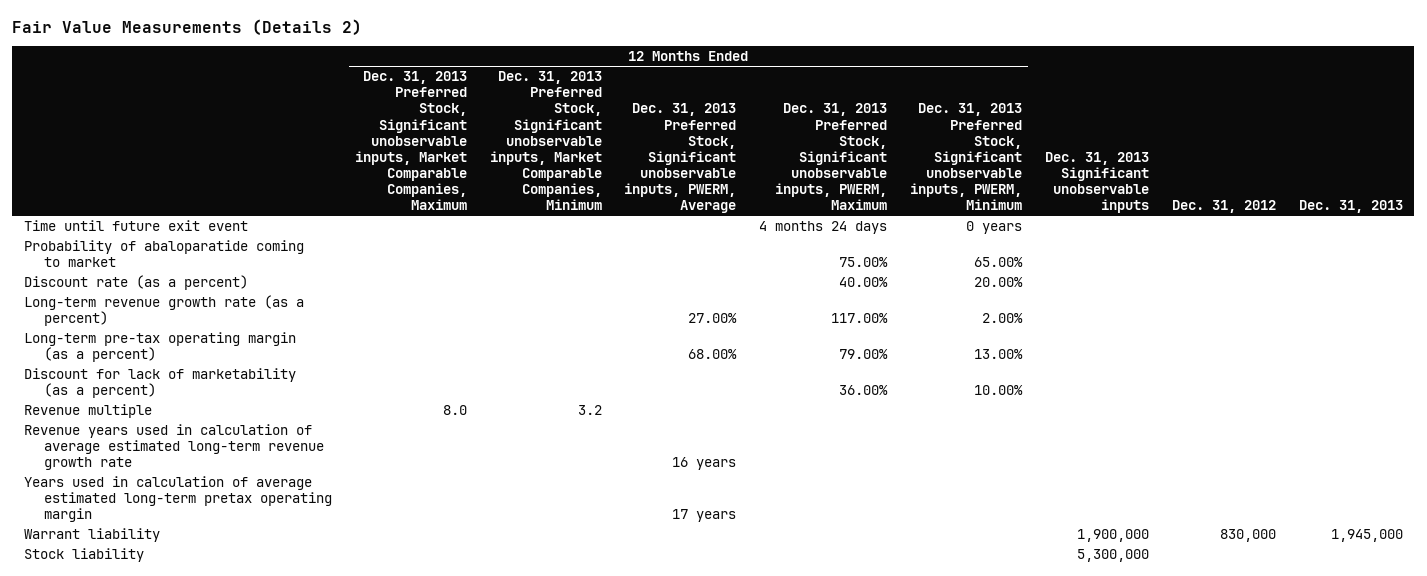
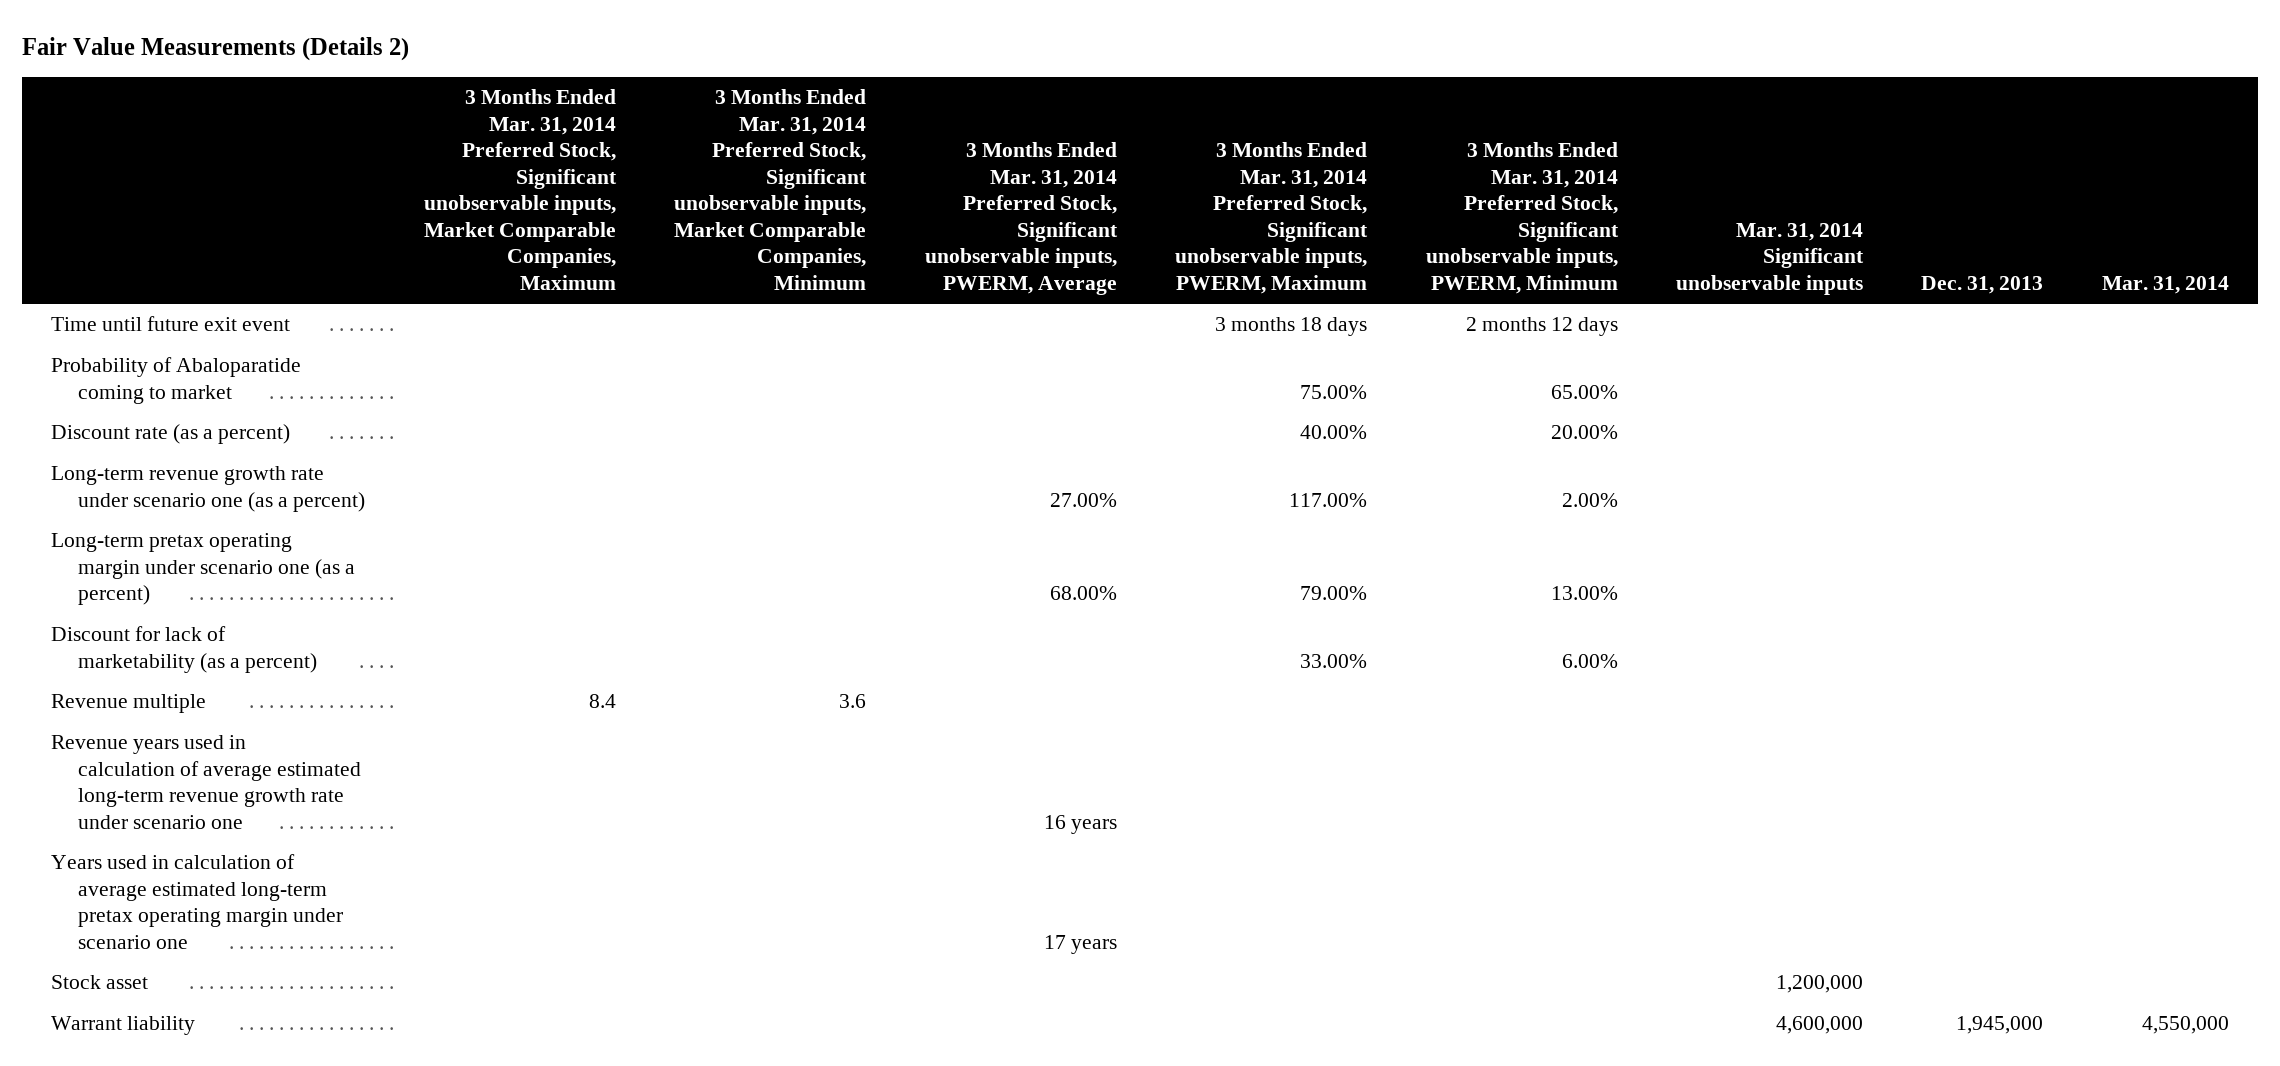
- | 12 Months Ended Dec. 31, 2013 Preferred Stock, Significant unobservable inputs, Market Comparable Companies, Maximum | 12 Months Ended Dec. 31, 2013 Preferred Stock, Significant unobservable inputs, Market Comparable Companies, Minimum | 12 Months Ended Dec. 31, 2013 Preferred Stock, Significant unobservable inputs, PWERM, Average | 12 Months Ended Dec. 31, 2013 Preferred Stock, Significant unobservable inputs, PWERM, Maximum | 12 Months Ended Dec. 31, 2013 Preferred Stock, Significant unobservable inputs, PWERM, Minimum | Dec. 31, 2013 Significant unobservable inputs | Dec. 31, 2012 | Dec. 31, 2013
+ | 3 Months Ended Mar. 31, 2014 Preferred Stock, Significant unobservable inputs, Market Comparable Companies, Maximum | 3 Months Ended Mar. 31, 2014 Preferred Stock, Significant unobservable inputs, Market Comparable Companies, Minimum | 3 Months Ended Mar. 31, 2014 Preferred Stock, Significant unobservable inputs, PWERM, Average | 3 Months Ended Mar. 31, 2014 Preferred Stock, Significant unobservable inputs, PWERM, Maximum | 3 Months Ended Mar. 31, 2014 Preferred Stock, Significant unobservable inputs, PWERM, Minimum | Mar. 31, 2014 Significant unobservable inputs | Dec. 31, 2013 | Mar. 31, 2014
- Probability of abaloparatide coming to market | | | | 75.00% | 65.00% | | |
+ Probability of Abaloparatide coming to market | | | | 75.00% | 65.00% | | |
- Long-term revenue growth rate (as a percent) | | | 27.00% | 117.00% | 2.00% | | |
- Long-term pre-tax operating margin (as a percent) | | | 68.00% | 79.00% | 13.00% | | |
+ Long-term revenue growth rate under scenario one (as a percent) | | | 27.00% | 117.00% | 2.00% | | |
+ Long-term pretax operating margin under scenario one (as a percent) | | | 68.00% | 79.00% | 13.00% | | |
- Revenue years used in calculation of average estimated long-term revenue growth rate | | | 16 years | | | | |
- Years used in calculation of average estimated long-term pretax operating margin | | | 17 years | | | | |
+ Revenue years used in calculation of average estimated long-term revenue growth rate under scenario one | | | 16 years | | | | |
+ Years used in calculation of average estimated long-term pretax operating margin under scenario one | | | 17 years | | | | |
+ Stock asset | | | | | | 1,200,000 | |
- Stock liability | | | | | | 5,300,000 | |

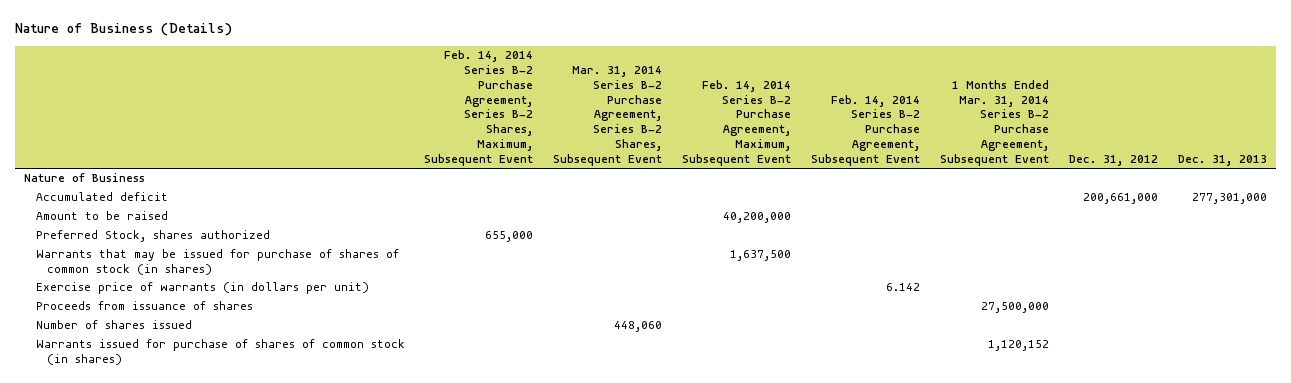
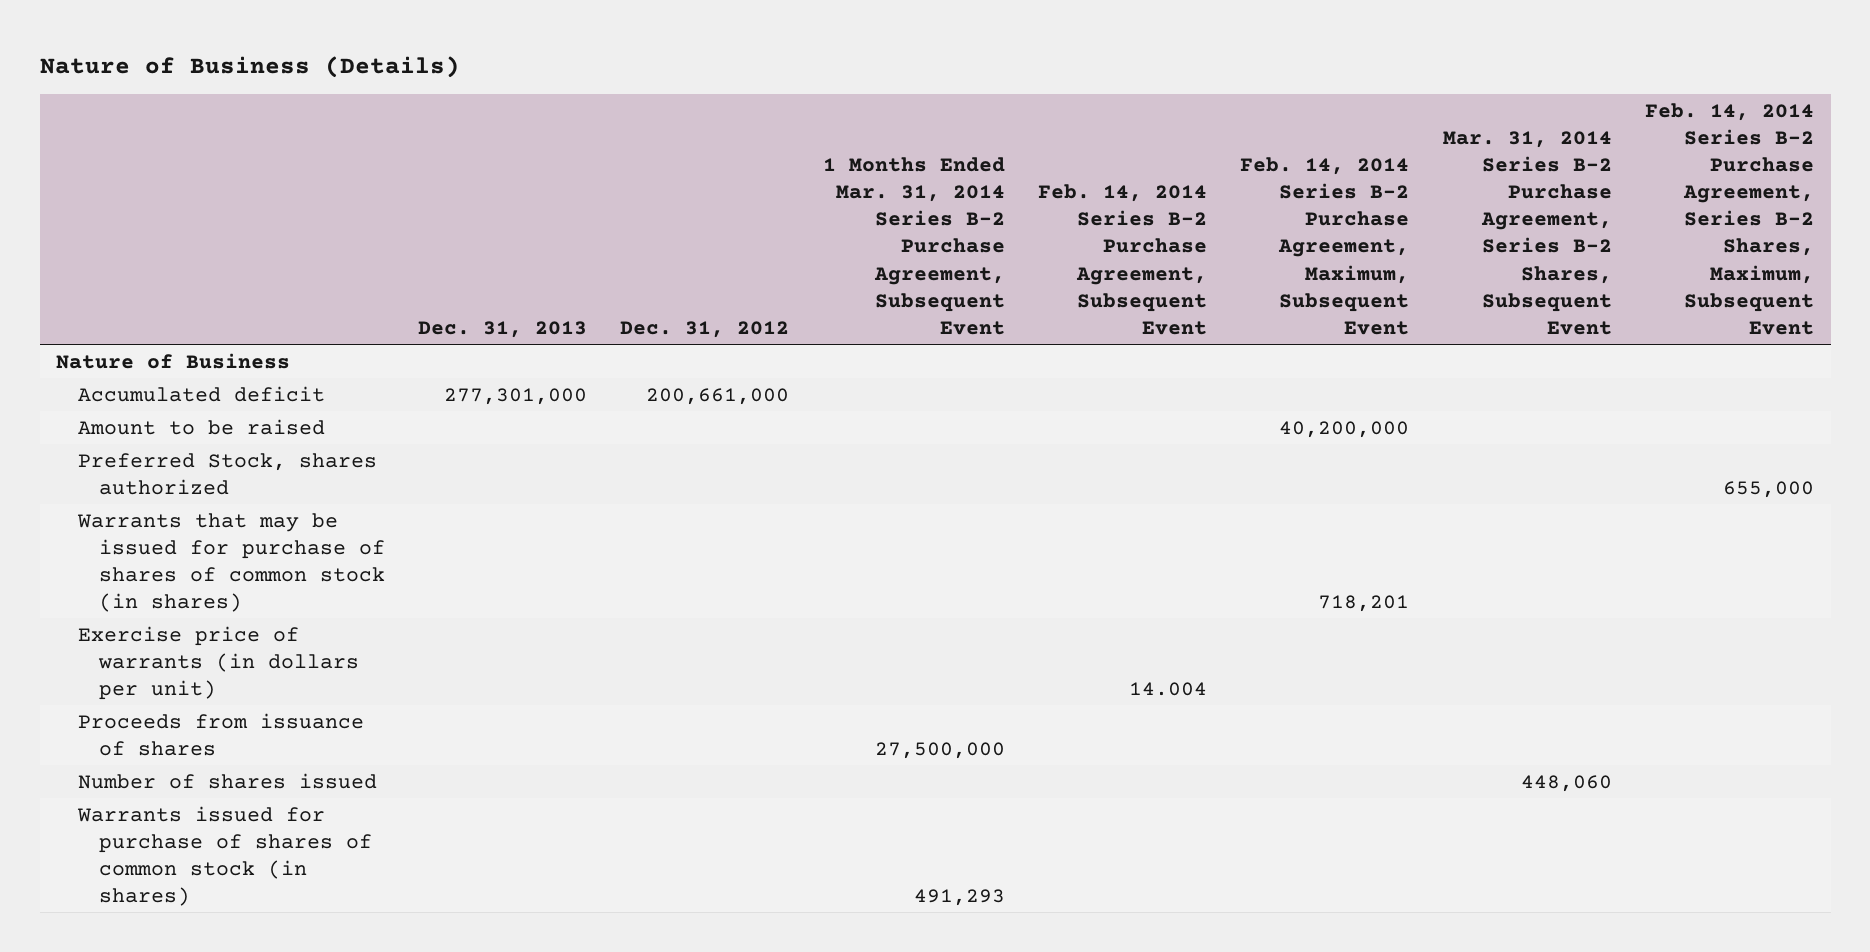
- | Feb. 14, 2014 Series B-2 Purchase Agreement, Series B-2 Shares, Maximum, Subsequent Event | Mar. 31, 2014 Series B-2 Purchase Agreement, Series B-2 Shares, Subsequent Event | Feb. 14, 2014 Series B-2 Purchase Agreement, Maximum, Subsequent Event | Feb. 14, 2014 Series B-2 Purchase Agreement, Subsequent Event | 1 Months Ended Mar. 31, 2014 Series B-2 Purchase Agreement, Subsequent Event | Dec. 31, 2012 | Dec. 31, 2013
+ | Dec. 31, 2013 | Dec. 31, 2012 | 1 Months Ended Mar. 31, 2014 Series B-2 Purchase Agreement, Subsequent Event | Feb. 14, 2014 Series B-2 Purchase Agreement, Subsequent Event | Feb. 14, 2014 Series B-2 Purchase Agreement, Maximum, Subsequent Event | Mar. 31, 2014 Series B-2 Purchase Agreement, Series B-2 Shares, Subsequent Event | Feb. 14, 2014 Series B-2 Purchase Agreement, Series B-2 Shares, Maximum, Subsequent Event
- Warrants that may be issued for purchase of shares of common stock (in shares) | | | 1,637,500 | | | |
- Exercise price of warrants (in dollars per unit) | | | | 6.142 | | |
+ Warrants that may be issued for purchase of shares of common stock (in shares) | | | | | 718,201 | |
+ Exercise price of warrants (in dollars per unit) | | | | 14.004 | | |
- Warrants issued for purchase of shares of common stock (in shares) | | | | | 1,120,152 | |
+ Warrants issued for purchase of shares of common stock (in shares) | | | 491,293 | | | |

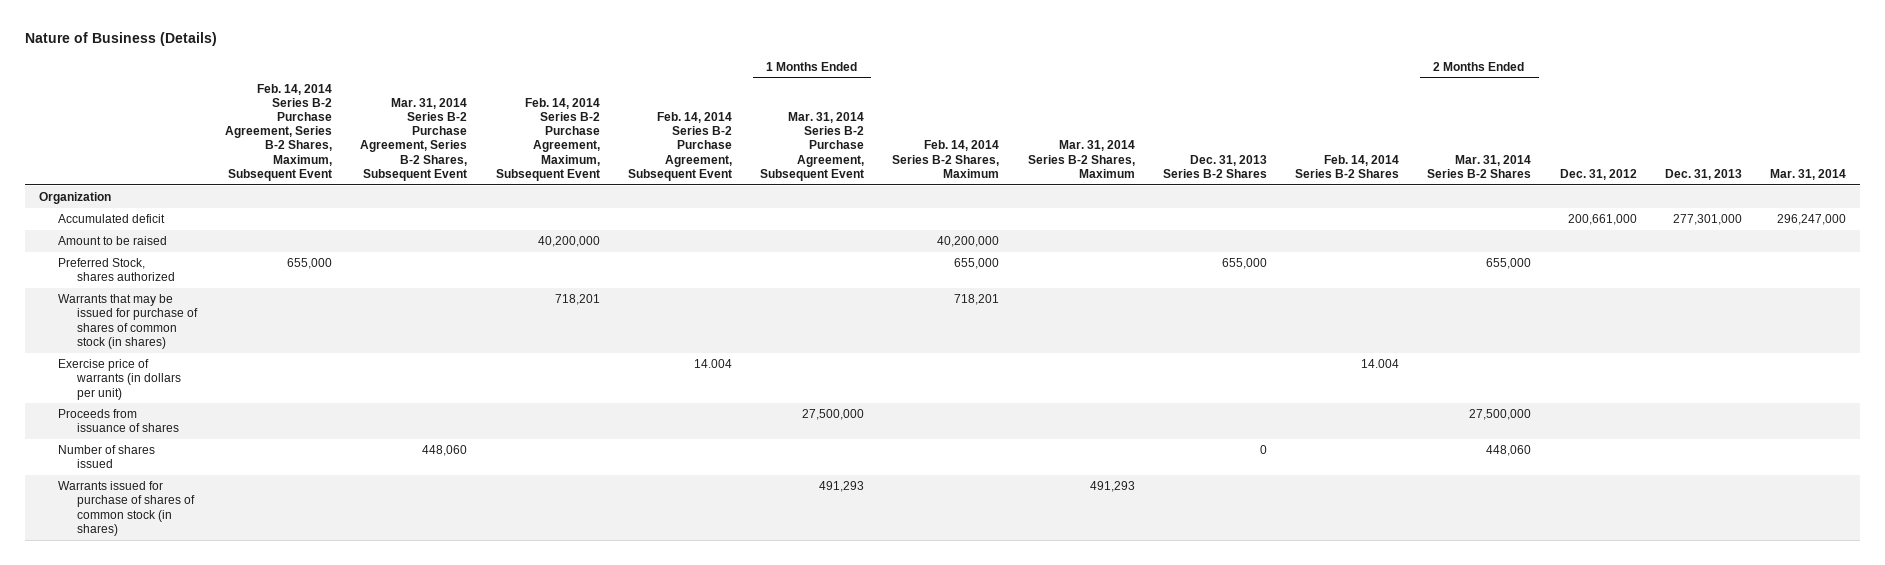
- | Dec. 31, 2013 | Dec. 31, 2012 | 1 Months Ended Mar. 31, 2014 Series B-2 Purchase Agreement, Subsequent Event | Feb. 14, 2014 Series B-2 Purchase Agreement, Subsequent Event | Feb. 14, 2014 Series B-2 Purchase Agreement, Maximum, Subsequent Event | Mar. 31, 2014 Series B-2 Purchase Agreement, Series B-2 Shares, Subsequent Event | Feb. 14, 2014 Series B-2 Purchase Agreement, Series B-2 Shares, Maximum, Subsequent Event
+ | Feb. 14, 2014 Series B-2 Purchase Agreement, Series B-2 Shares, Maximum, Subsequent Event | Mar. 31, 2014 Series B-2 Purchase Agreement, Series B-2 Shares, Subsequent Event | Feb. 14, 2014 Series B-2 Purchase Agreement, Maximum, Subsequent Event | Feb. 14, 2014 Series B-2 Purchase Agreement, Subsequent Event | 1 Months Ended Mar. 31, 2014 Series B-2 Purchase Agreement, Subsequent Event | Feb. 14, 2014 Series B-2 Shares, Maximum | Mar. 31, 2014 Series B-2 Shares, Maximum | Dec. 31, 2013 Series B-2 Shares | Feb. 14, 2014 Series B-2 Shares | 2 Months Ended Mar. 31, 2014 Series B-2 Shares | Dec. 31, 2012 | Dec. 31, 2013 | Mar. 31, 2014
- Nature of Business
+ Organization

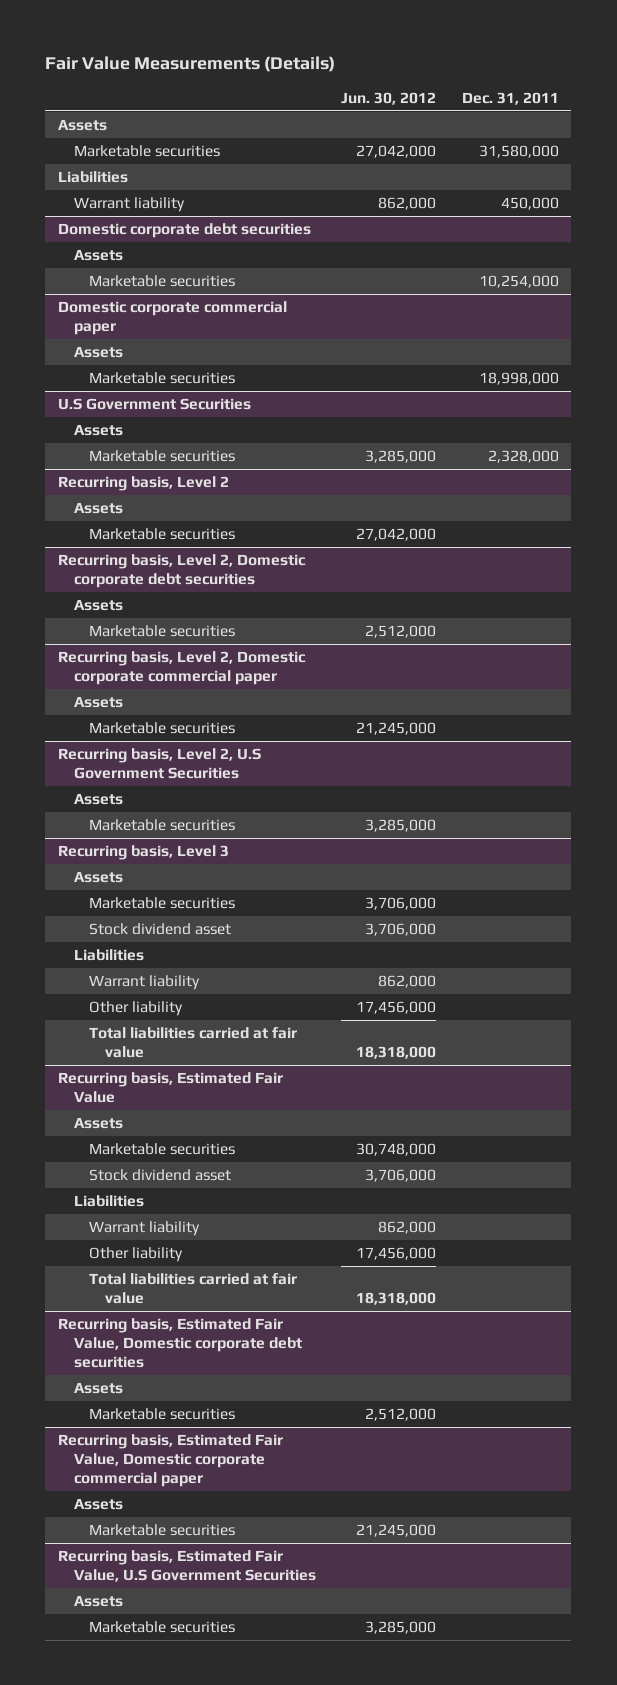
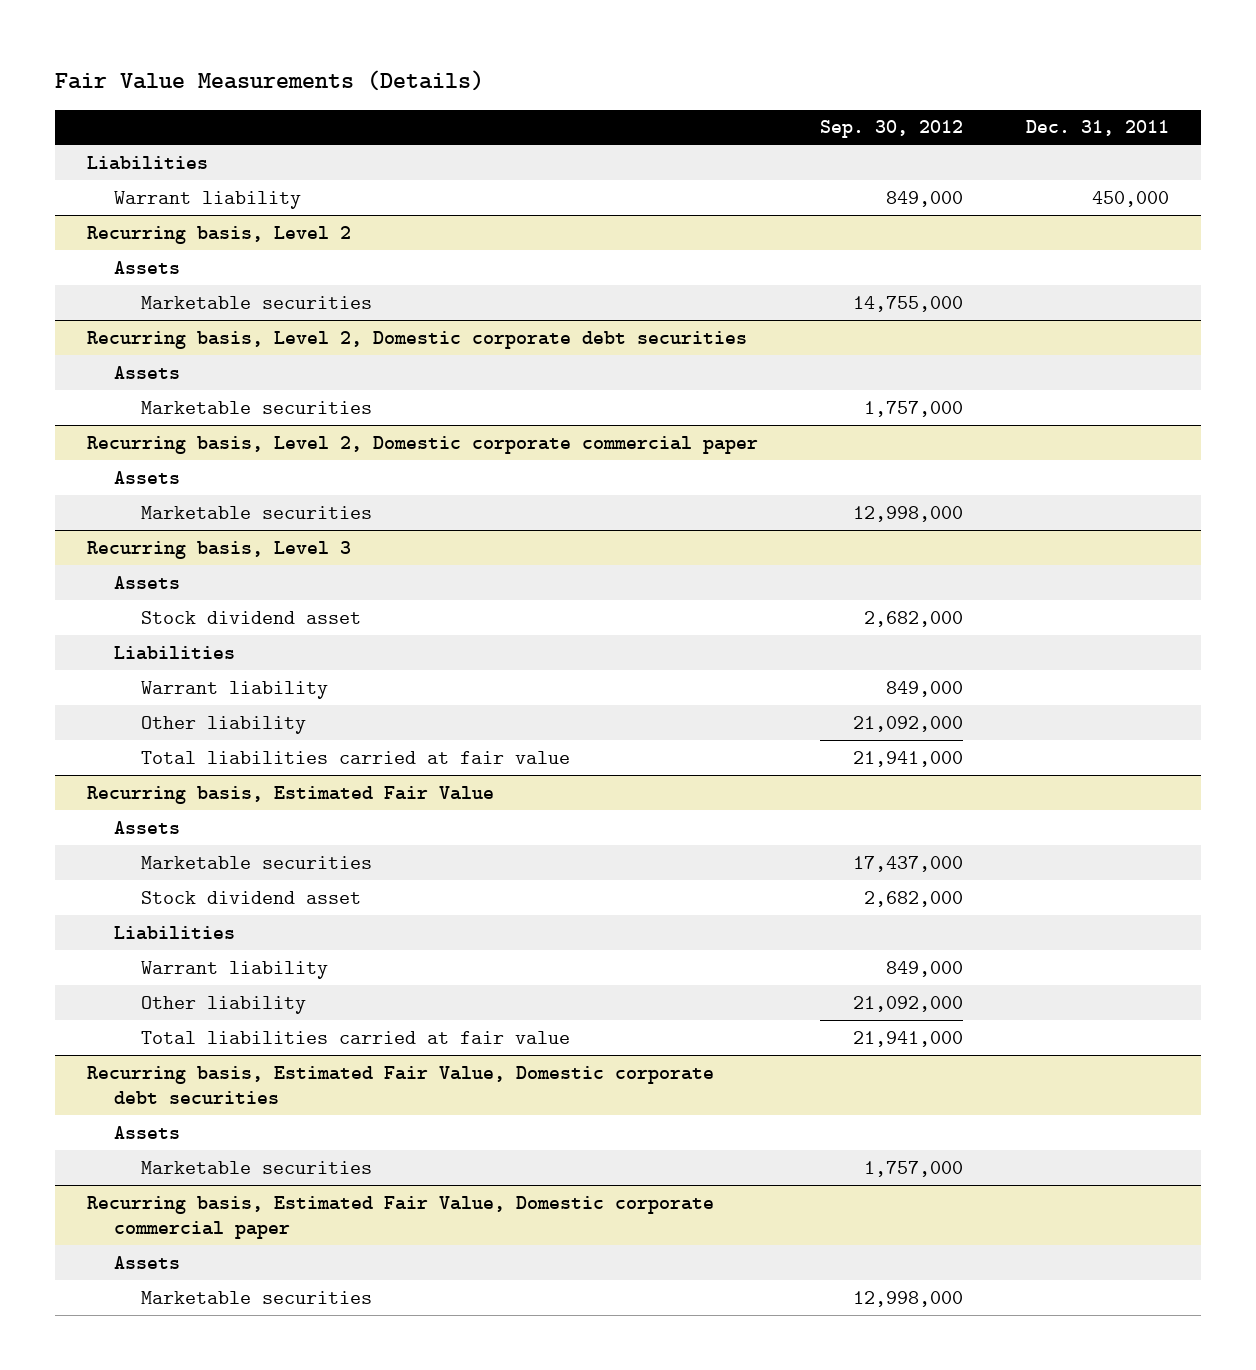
- | Jun. 30, 2012 | Dec. 31, 2011
+ | Sep. 30, 2012 | Dec. 31, 2011
- Assets
- Marketable securities | 27,042,000 | 31,580,000
- Domestic corporate debt securities
- Assets
- Marketable securities | | 10,254,000
- Domestic corporate commercial paper
- Assets
- Marketable securities | | 18,998,000
- U.S Government Securities
- Assets
- Marketable securities | 3,285,000 | 2,328,000
- Recurring basis, Level 2, U.S Government Securities
- Assets
- Marketable securities | 3,285,000 |
@ Recurring basis, Level 3
- Marketable securities | 3,706,000 |
- Recurring basis, Estimated Fair Value, U.S Government Securities
- Assets
- Marketable securities | 3,285,000 |

